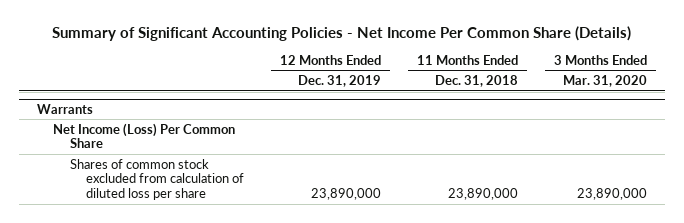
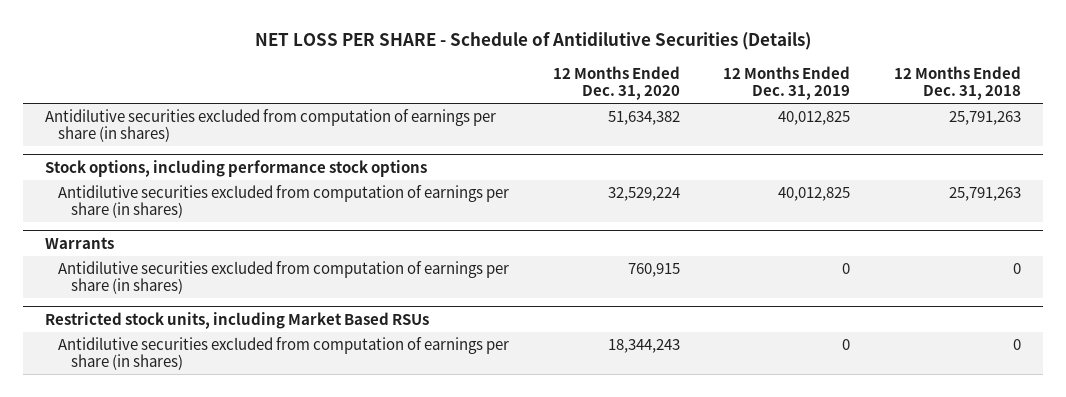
- Summary of Significant Accounting Policies - Net Income Per Common Share (Details)
+ NET LOSS PER SHARE - Schedule of Antidilutive Securities (Details)
- | 12 Months Ended Dec. 31, 2019 | 11 Months Ended Dec. 31, 2018 | 3 Months Ended Mar. 31, 2020
+ | 12 Months Ended Dec. 31, 2020 | 12 Months Ended Dec. 31, 2019 | 12 Months Ended Dec. 31, 2018
+ Antidilutive securities excluded from computation of earnings per share (in shares) | 51,634,382 | 40,012,825 | 25,791,263
+ Stock options, including performance stock options
+ Antidilutive securities excluded from computation of earnings per share (in shares) | 32,529,224 | 40,012,825 | 25,791,263
@ Warrants
- Net Income (Loss) Per Common Share
- Shares of common stock excluded from calculation of diluted loss per share | 23,890,000 | 23,890,000 | 23,890,000
+ Antidilutive securities excluded from computation of earnings per share (in shares) | 760,915 | 0 | 0
+ Restricted stock units, including Market Based RSUs
+ Antidilutive securities excluded from computation of earnings per share (in shares) | 18,344,243 | 0 | 0

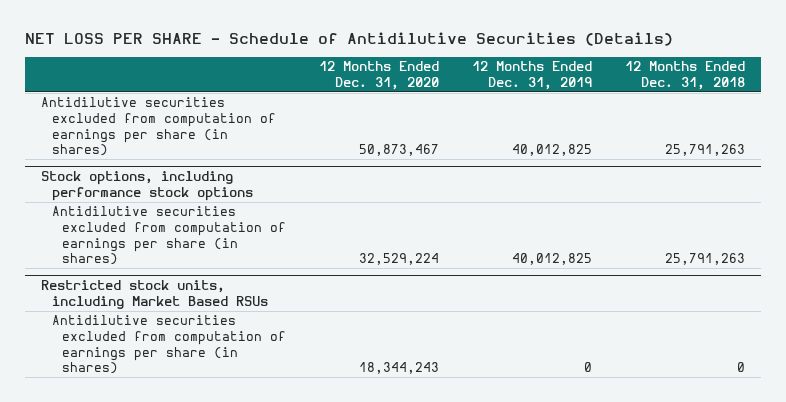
- Antidilutive securities excluded from computation of earnings per share (in shares) | 51,634,382 | 40,012,825 | 25,791,263
+ Antidilutive securities excluded from computation of earnings per share (in shares) | 50,873,467 | 40,012,825 | 25,791,263
- Warrants
- Antidilutive securities excluded from computation of earnings per share (in shares) | 760,915 | 0 | 0

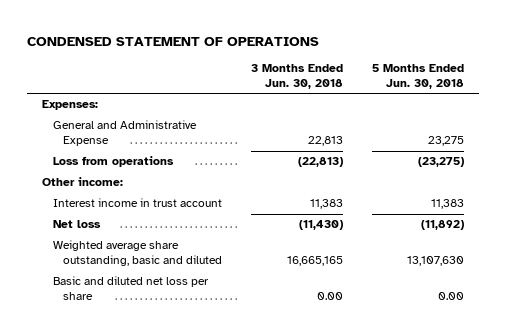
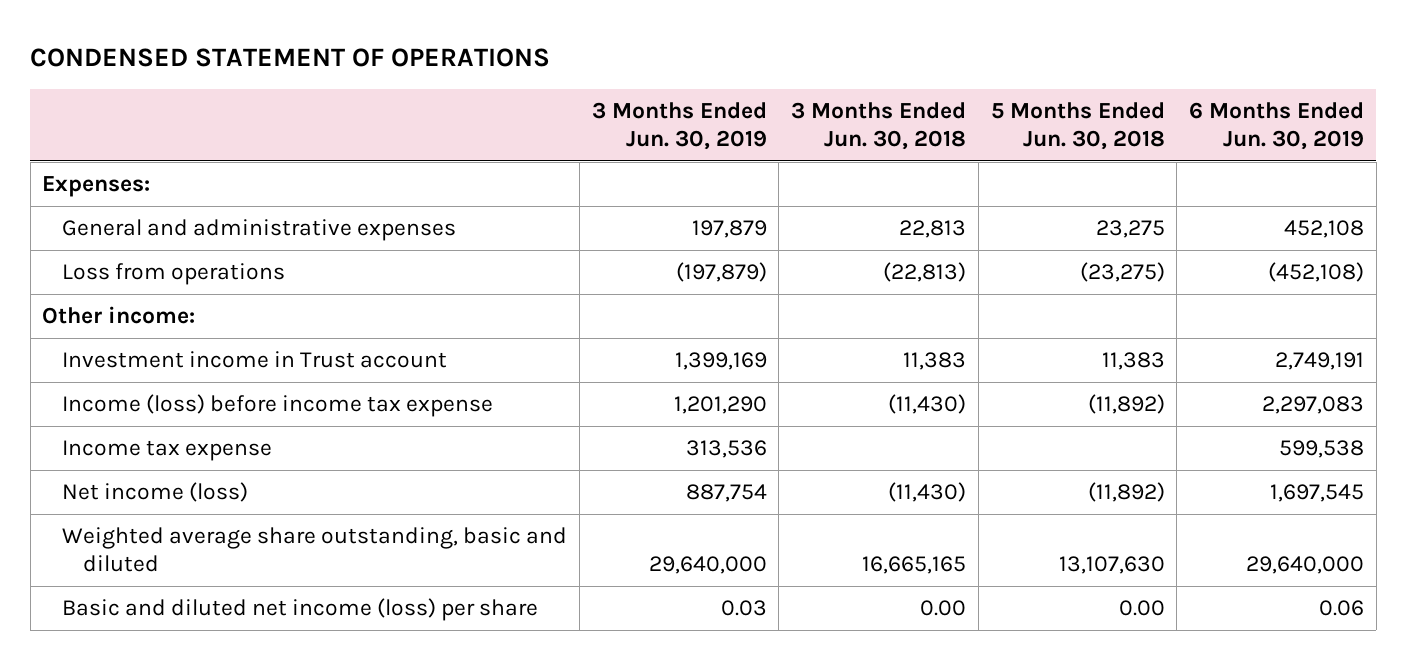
- | 3 Months Ended Jun. 30, 2018 | 5 Months Ended Jun. 30, 2018
+ | 3 Months Ended Jun. 30, 2019 | 3 Months Ended Jun. 30, 2018 | 5 Months Ended Jun. 30, 2018 | 6 Months Ended Jun. 30, 2019
- General and Administrative Expense | 22,813 | 23,275
+ General and administrative expenses | 197,879 | 22,813 | 23,275 | 452,108
- Interest income in trust account | 11,383 | 11,383
- Net loss | (11,430) | (11,892)
+ Investment income in Trust account | 1,399,169 | 11,383 | 11,383 | 2,749,191
+ Income (loss) before income tax expense | 1,201,290 | (11,430) | (11,892) | 2,297,083
+ Income tax expense | 313,536 | | | 599,538
+ Net income (loss) | 887,754 | (11,430) | (11,892) | 1,697,545
- Basic and diluted net loss per share | 0.00 | 0.00
+ Basic and diluted net income (loss) per share | 0.03 | 0.00 | 0.00 | 0.06

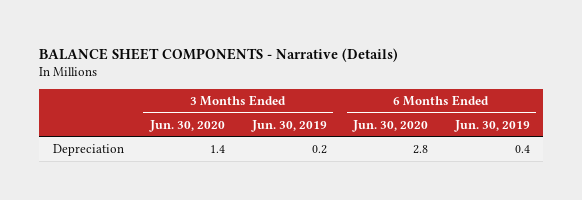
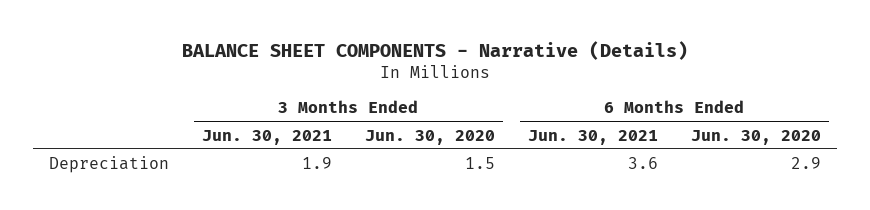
- | 3 Months Ended Jun. 30, 2020 | 3 Months Ended Jun. 30, 2019 | 6 Months Ended Jun. 30, 2020 | 6 Months Ended Jun. 30, 2019
+ | 3 Months Ended Jun. 30, 2021 | 3 Months Ended Jun. 30, 2020 | 6 Months Ended Jun. 30, 2021 | 6 Months Ended Jun. 30, 2020
- Depreciation | 1.4 | 0.2 | 2.8 | 0.4
+ Depreciation | 1.9 | 1.5 | 3.6 | 2.9

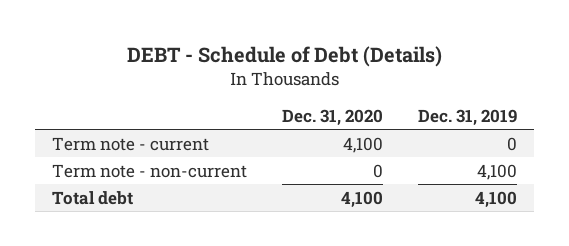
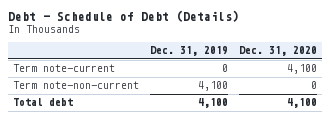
- DEBT - Schedule of Debt (Details)
+ Debt - Schedule of Debt (Details)
- | Dec. 31, 2020 | Dec. 31, 2019
+ | Dec. 31, 2019 | Dec. 31, 2020
- Term note - current | 4,100 | 0
- Term note - non-current | 0 | 4,100
+ Term note-current | 0 | 4,100
+ Term note-non-current | 4,100 | 0

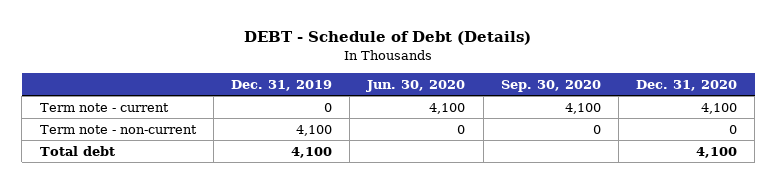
- Debt - Schedule of Debt (Details)
+ DEBT - Schedule of Debt (Details)
- | Dec. 31, 2019 | Dec. 31, 2020
+ | Dec. 31, 2019 | Jun. 30, 2020 | Sep. 30, 2020 | Dec. 31, 2020
- Term note-current | 0 | 4,100
- Term note-non-current | 4,100 | 0
+ Term note - current | 0 | 4,100 | 4,100 | 4,100
+ Term note - non-current | 4,100 | 0 | 0 | 0

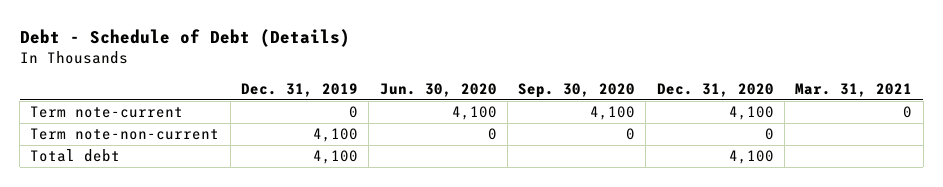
- DEBT - Schedule of Debt (Details)
+ Debt - Schedule of Debt (Details)
- | Dec. 31, 2019 | Jun. 30, 2020 | Sep. 30, 2020 | Dec. 31, 2020
+ | Dec. 31, 2019 | Jun. 30, 2020 | Sep. 30, 2020 | Dec. 31, 2020 | Mar. 31, 2021
- Term note - current | 0 | 4,100 | 4,100 | 4,100
- Term note - non-current | 4,100 | 0 | 0 | 0
+ Term note-current | 0 | 4,100 | 4,100 | 4,100 | 0
+ Term note-non-current | 4,100 | 0 | 0 | 0 |

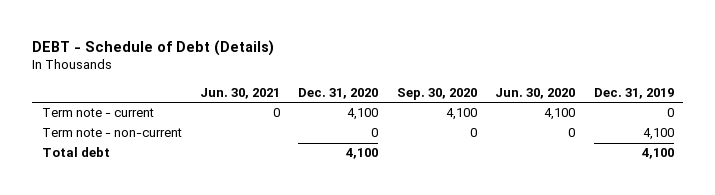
- Debt - Schedule of Debt (Details)
+ DEBT - Schedule of Debt (Details)
- | Dec. 31, 2019 | Jun. 30, 2020 | Sep. 30, 2020 | Dec. 31, 2020 | Mar. 31, 2021
+ | Jun. 30, 2021 | Dec. 31, 2020 | Sep. 30, 2020 | Jun. 30, 2020 | Dec. 31, 2019
- Term note-current | 0 | 4,100 | 4,100 | 4,100 | 0
- Term note-non-current | 4,100 | 0 | 0 | 0 |
+ Term note - current | 0 | 4,100 | 4,100 | 4,100 | 0
+ Term note - non-current | | 0 | 0 | 0 | 4,100

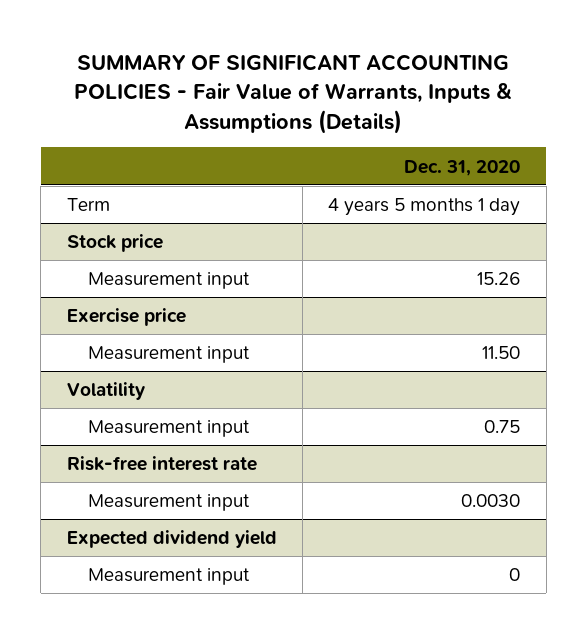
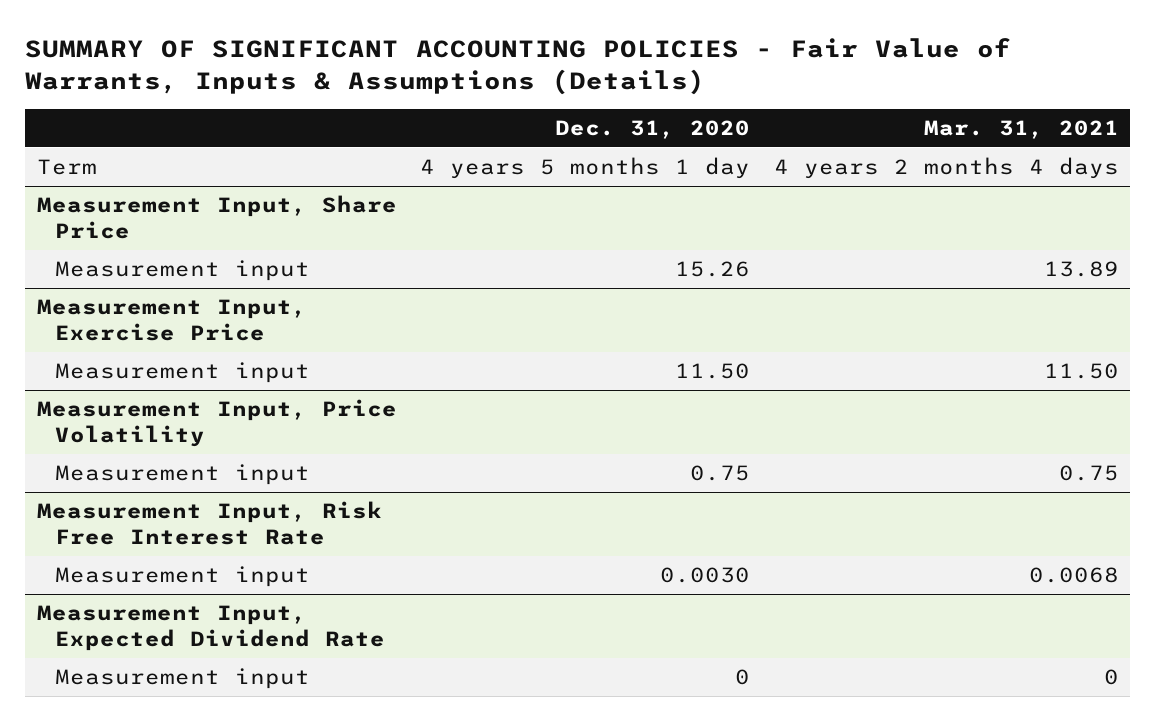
- | Dec. 31, 2020
+ | Dec. 31, 2020 | Mar. 31, 2021
- Stock price
+ Measurement Input, Share Price
- Exercise price
+ Measurement Input, Exercise Price
- Volatility
+ Measurement Input, Price Volatility
- Risk-free interest rate
+ Measurement Input, Risk Free Interest Rate
- Expected dividend yield
+ Measurement Input, Expected Dividend Rate

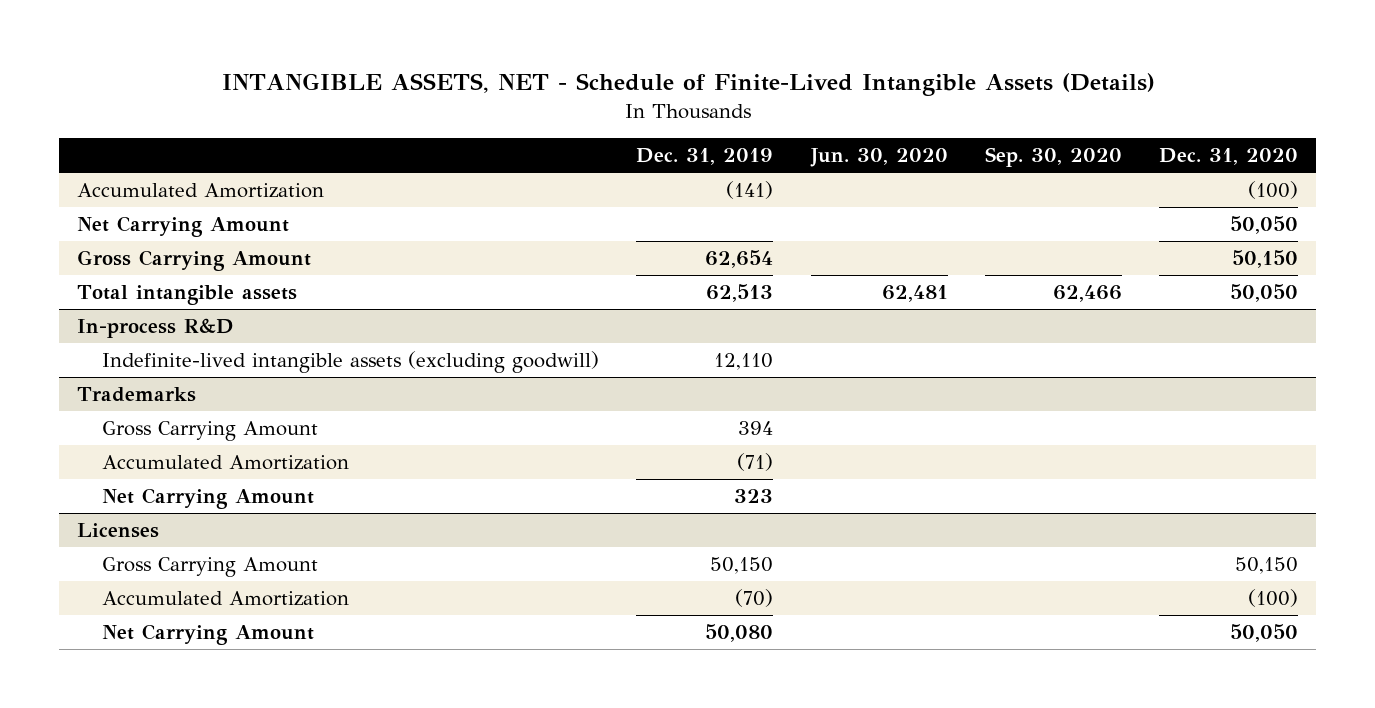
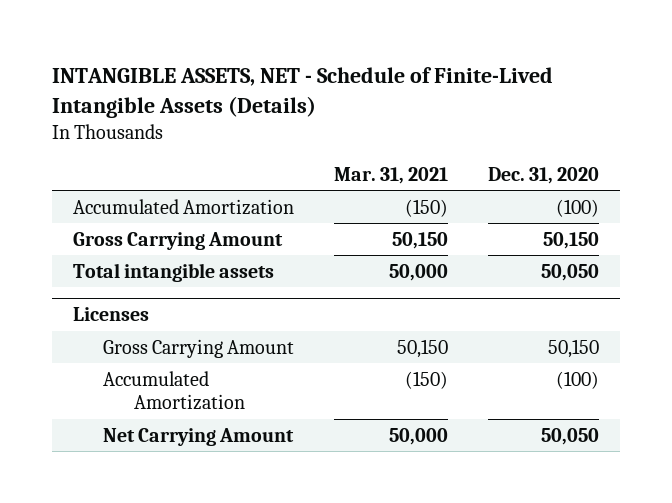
- | Dec. 31, 2019 | Jun. 30, 2020 | Sep. 30, 2020 | Dec. 31, 2020
+ | Mar. 31, 2021 | Dec. 31, 2020
- Net Carrying Amount | | | | 50,050
- In-process R&D
- Indefinite-lived intangible assets (excluding goodwill) | 12,110 | | |
- Trademarks
- Gross Carrying Amount | 394 | | |
- Accumulated Amortization | (71) | | |
- Net Carrying Amount | 323 | | |

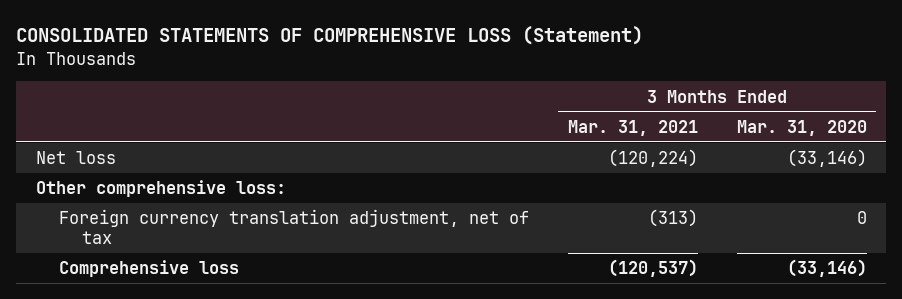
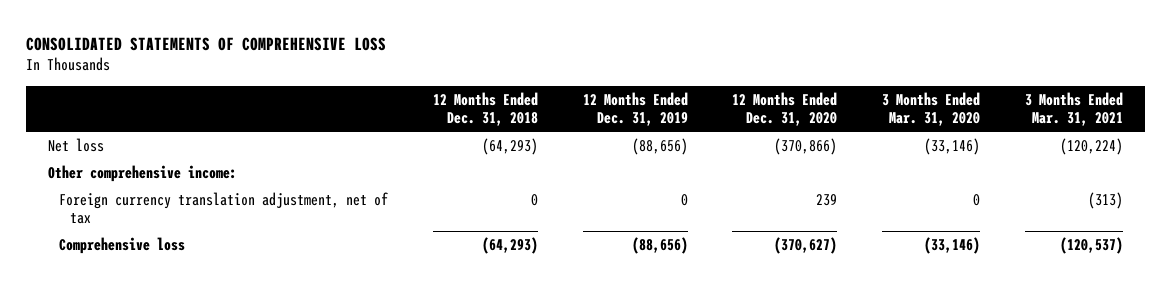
- CONSOLIDATED STATEMENTS OF COMPREHENSIVE LOSS (Statement)
+ CONSOLIDATED STATEMENTS OF COMPREHENSIVE LOSS
- | 3 Months Ended Mar. 31, 2021 | 3 Months Ended Mar. 31, 2020
+ | 12 Months Ended Dec. 31, 2018 | 12 Months Ended Dec. 31, 2019 | 12 Months Ended Dec. 31, 2020 | 3 Months Ended Mar. 31, 2020 | 3 Months Ended Mar. 31, 2021
- Other comprehensive loss:
+ Other comprehensive income:

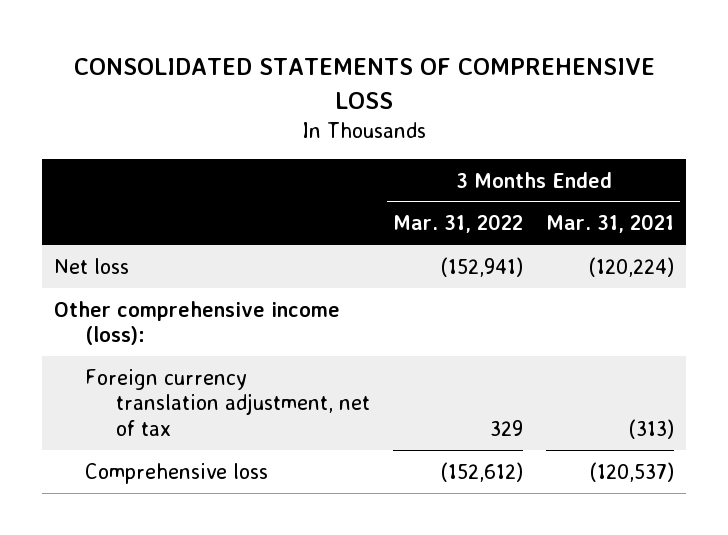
- | 12 Months Ended Dec. 31, 2018 | 12 Months Ended Dec. 31, 2019 | 12 Months Ended Dec. 31, 2020 | 3 Months Ended Mar. 31, 2020 | 3 Months Ended Mar. 31, 2021
+ | 3 Months Ended Mar. 31, 2022 | 3 Months Ended Mar. 31, 2021
- Other comprehensive income:
+ Other comprehensive income (loss):

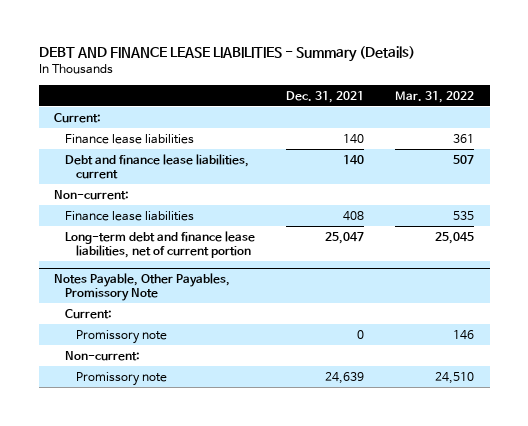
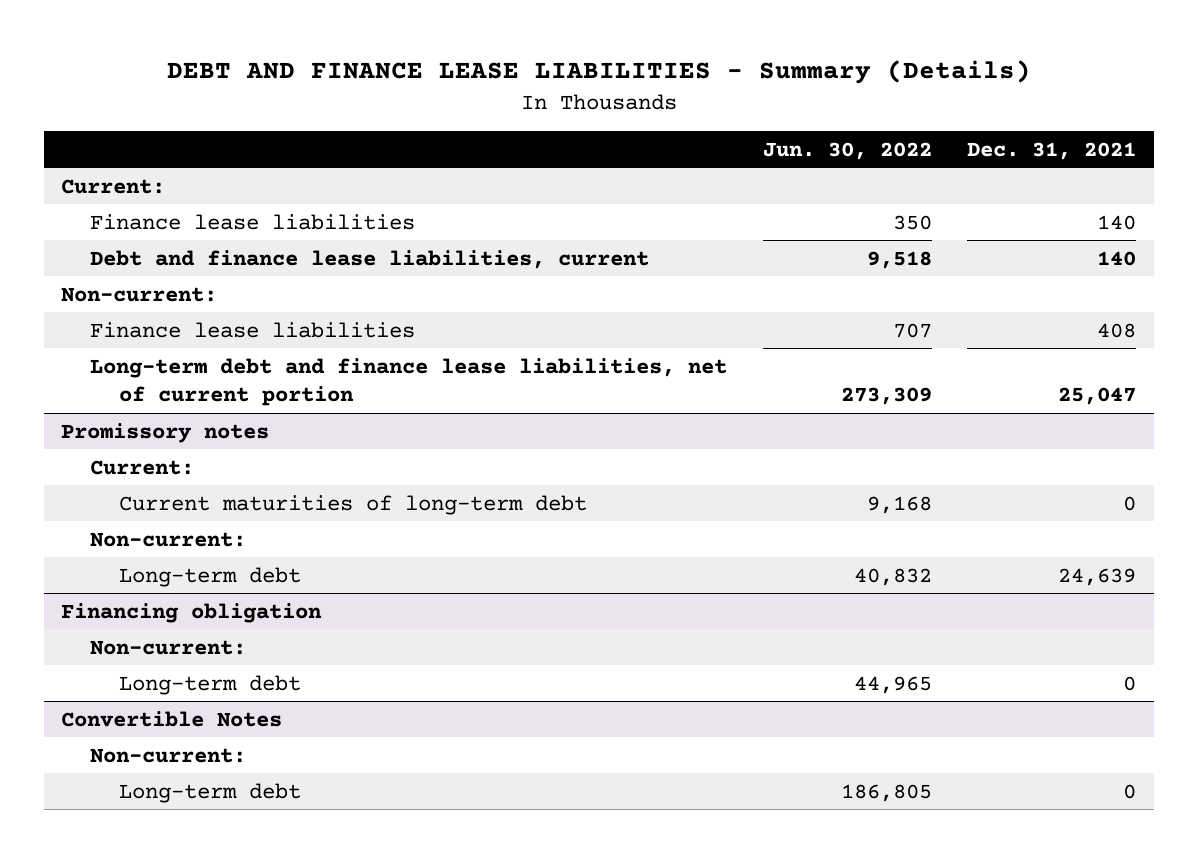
- | Dec. 31, 2021 | Mar. 31, 2022
+ | Jun. 30, 2022 | Dec. 31, 2021
- Notes Payable, Other Payables, Promissory Note
+ Promissory notes
- Promissory note | 0 | 146
+ Current maturities of long-term debt | 9,168 | 0
- Promissory note | 24,639 | 24,510
+ Long-term debt | 40,832 | 24,639
+ Financing obligation
+ Non-current:
+ Long-term debt | 44,965 | 0
+ Convertible Notes
+ Non-current:
+ Long-term debt | 186,805 | 0

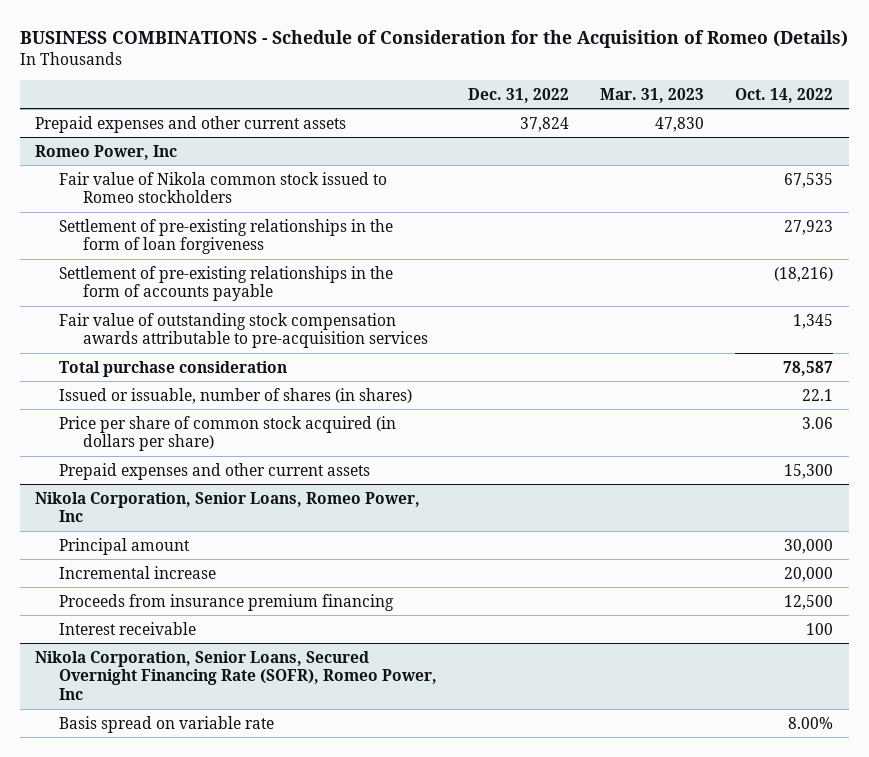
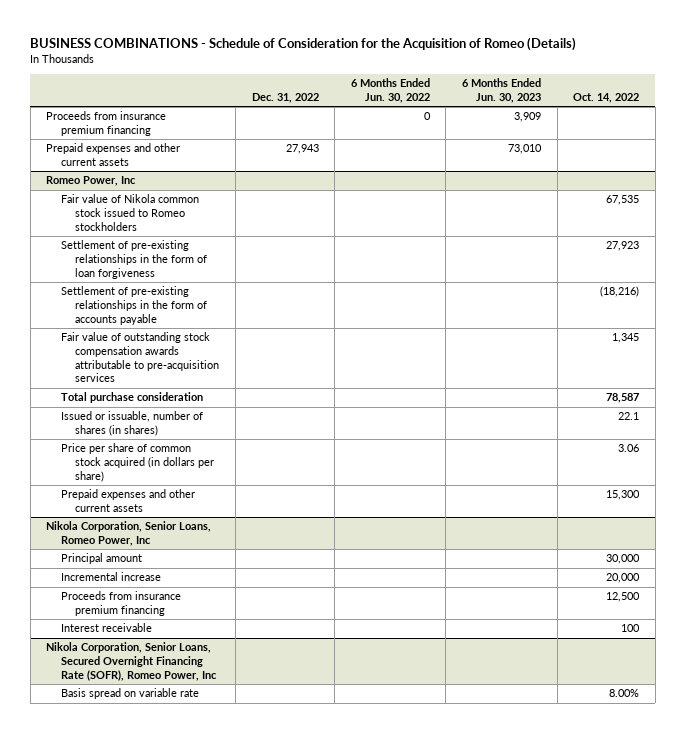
- | Dec. 31, 2022 | Mar. 31, 2023 | Oct. 14, 2022
+ | Dec. 31, 2022 | 6 Months Ended Jun. 30, 2022 | 6 Months Ended Jun. 30, 2023 | Oct. 14, 2022
- Prepaid expenses and other current assets | 37,824 | 47,830 |
+ Proceeds from insurance premium financing | | 0 | 3,909 |
+ Prepaid expenses and other current assets | 27,943 | | 73,010 |

